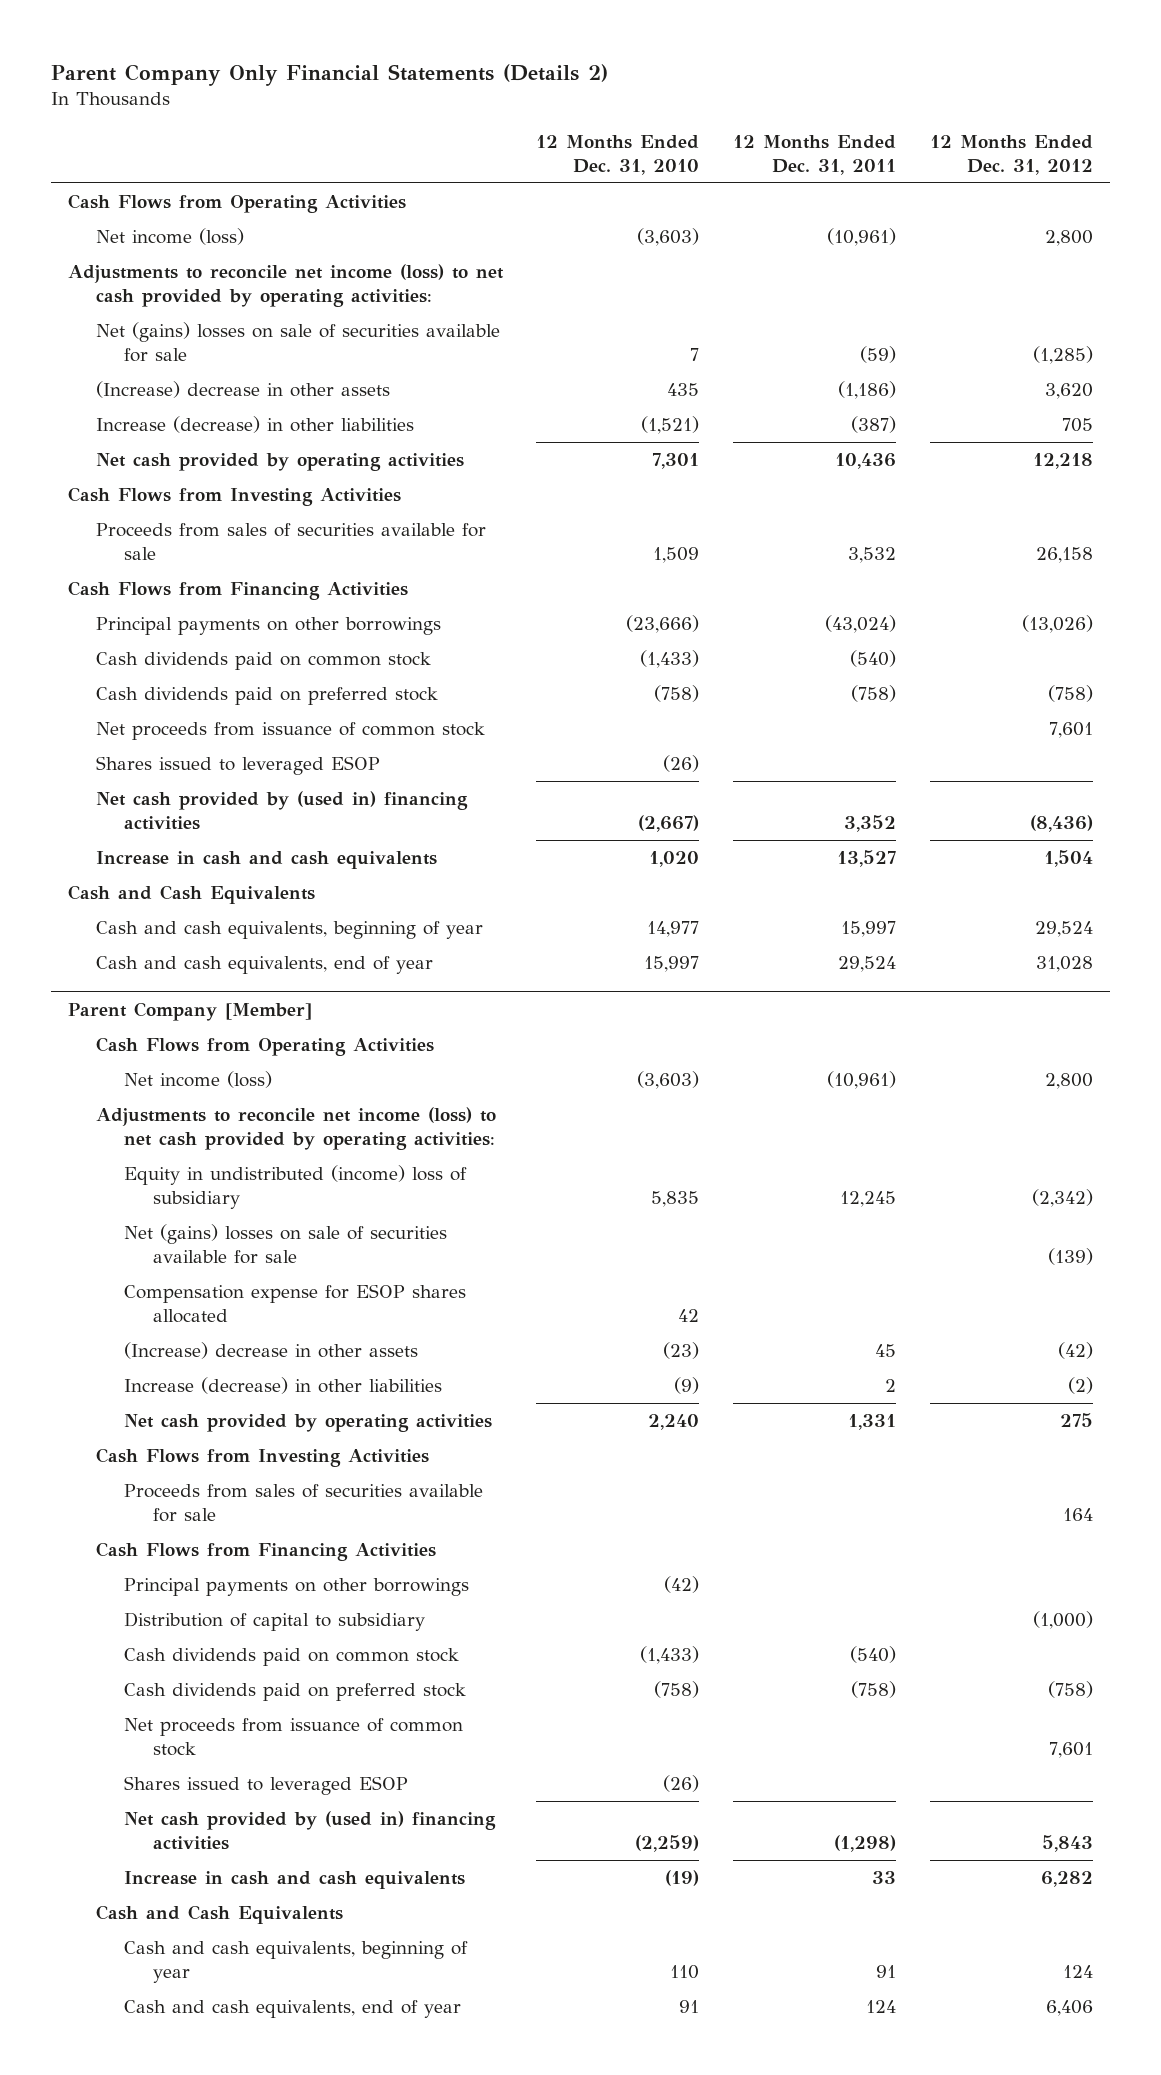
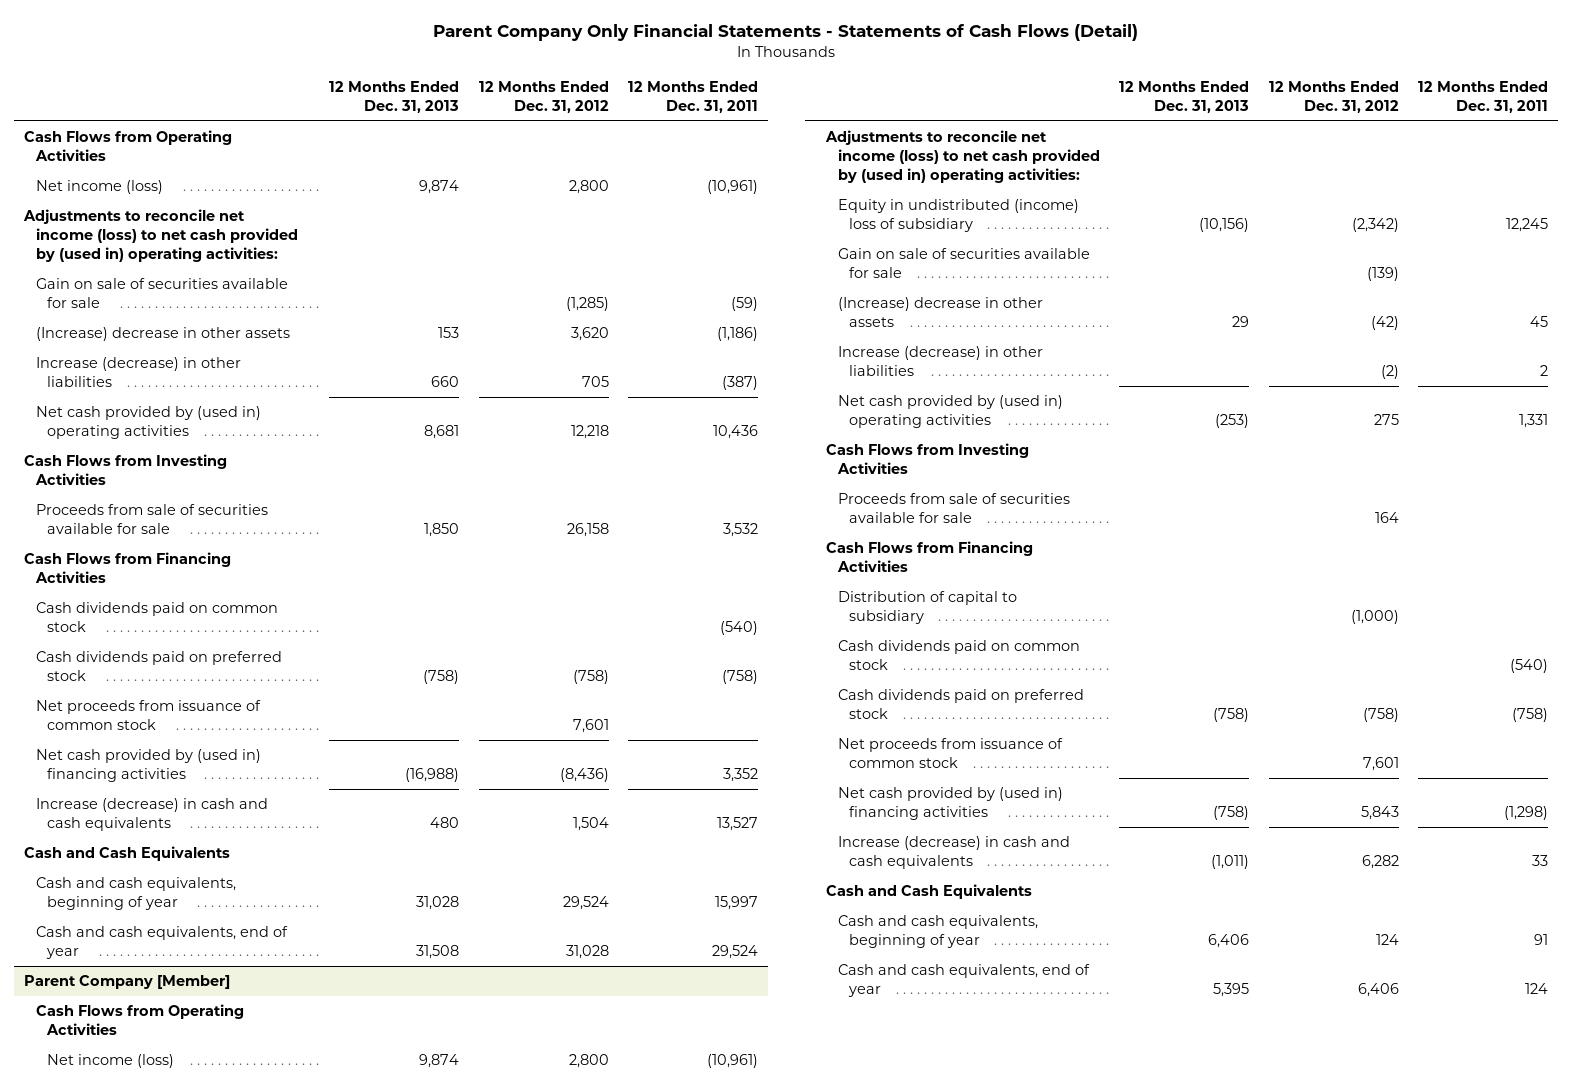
- Parent Company Only Financial Statements (Details 2)
+ Parent Company Only Financial Statements - Statements of Cash Flows (Detail)
- | 12 Months Ended Dec. 31, 2010 | 12 Months Ended Dec. 31, 2011 | 12 Months Ended Dec. 31, 2012
+ | 12 Months Ended Dec. 31, 2013 | 12 Months Ended Dec. 31, 2012 | 12 Months Ended Dec. 31, 2011
- Adjustments to reconcile net income (loss) to net cash provided by operating activities:
- Net (gains) losses on sale of securities available for sale | 7 | (59) | (1,285)
+ Adjustments to reconcile net income (loss) to net cash provided by (used in) operating activities:
+ Gain on sale of securities available for sale | | (1,285) | (59)
- Net cash provided by operating activities | 7,301 | 10,436 | 12,218
+ Net cash provided by (used in) operating activities | 8,681 | 12,218 | 10,436
- Proceeds from sales of securities available for sale | 1,509 | 3,532 | 26,158
+ Proceeds from sale of securities available for sale | 1,850 | 26,158 | 3,532
- Principal payments on other borrowings | (23,666) | (43,024) | (13,026)
- Shares issued to leveraged ESOP | (26) | |
- Increase in cash and cash equivalents | 1,020 | 13,527 | 1,504
+ Increase (decrease) in cash and cash equivalents | 480 | 1,504 | 13,527
@ Parent Company [Member]
- Adjustments to reconcile net income (loss) to net cash provided by operating activities:
+ Adjustments to reconcile net income (loss) to net cash provided by (used in) operating activities:
- Net (gains) losses on sale of securities available for sale | | | (139)
- Compensation expense for ESOP shares allocated | 42 | |
+ Gain on sale of securities available for sale | | (139) |
- Net cash provided by operating activities | 2,240 | 1,331 | 275
+ Net cash provided by (used in) operating activities | (253) | 275 | 1,331
- Proceeds from sales of securities available for sale | | | 164
+ Proceeds from sale of securities available for sale | | 164 |
- Principal payments on other borrowings | (42) | |
- Shares issued to leveraged ESOP | (26) | |
- Increase in cash and cash equivalents | (19) | 33 | 6,282
+ Increase (decrease) in cash and cash equivalents | (1,011) | 6,282 | 33

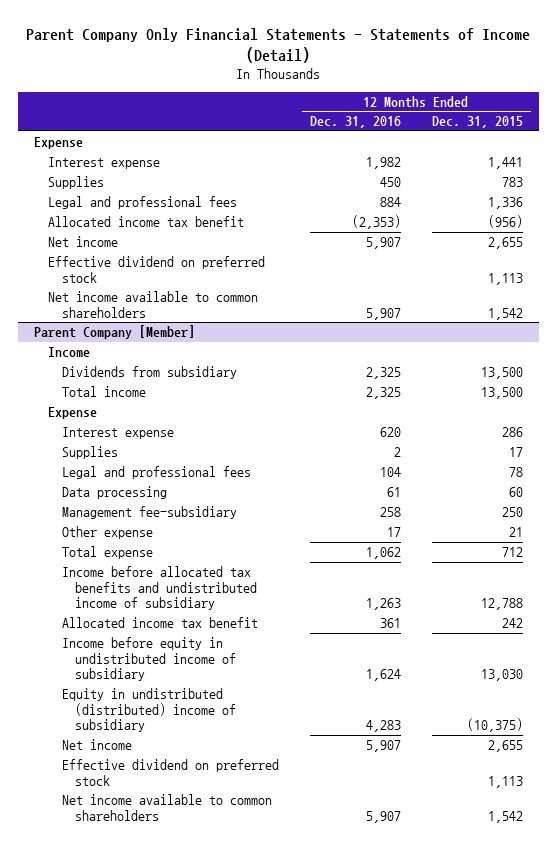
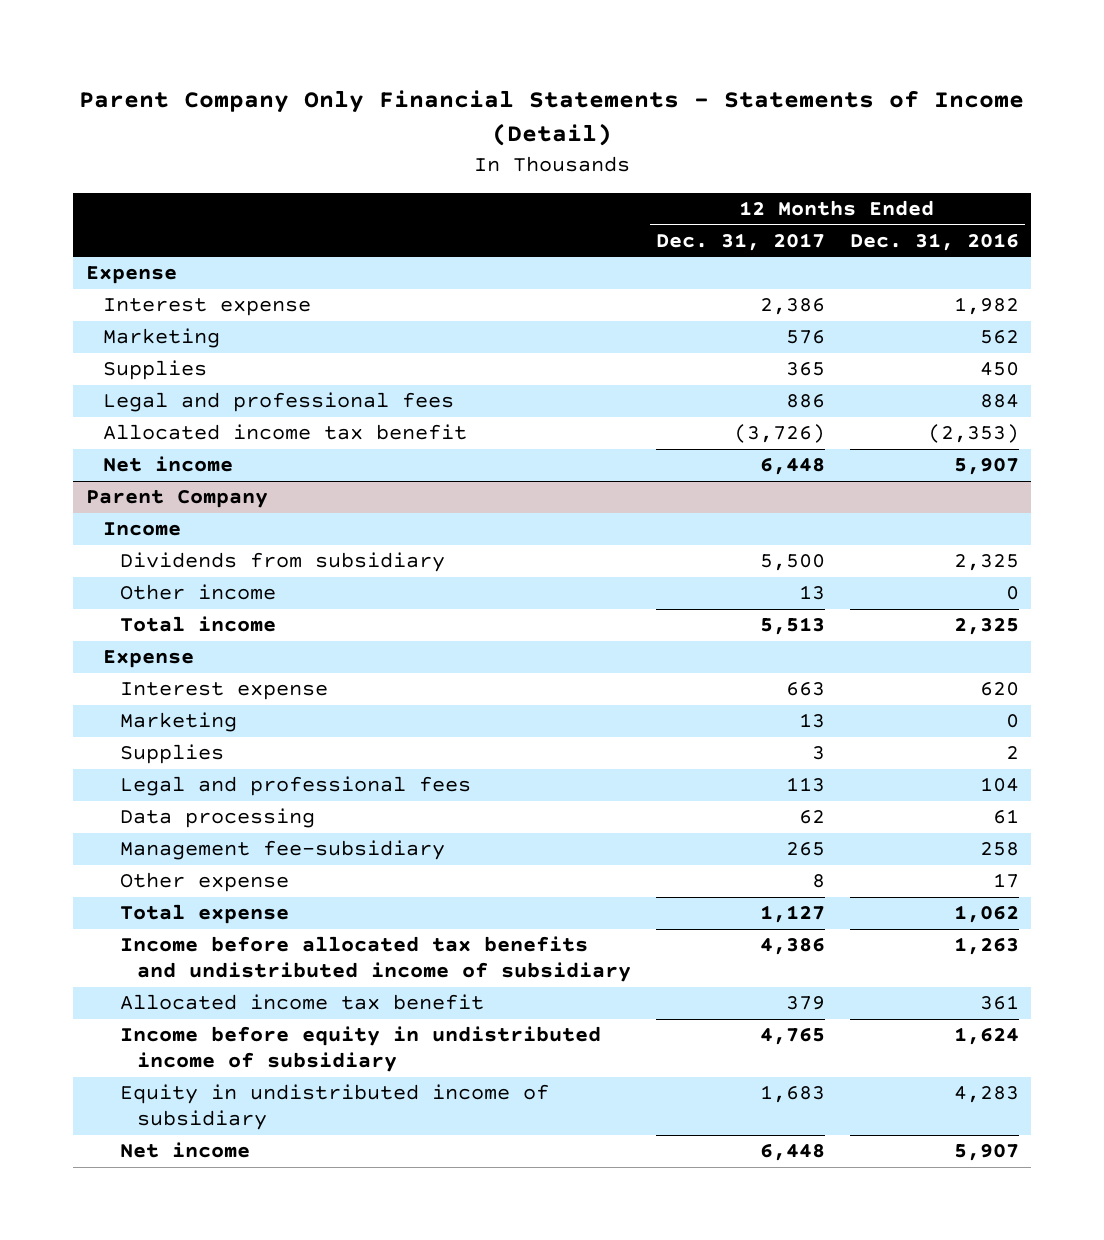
- | 12 Months Ended Dec. 31, 2016 | 12 Months Ended Dec. 31, 2015
+ | 12 Months Ended Dec. 31, 2017 | 12 Months Ended Dec. 31, 2016
+ Marketing | 576 | 562
- Effective dividend on preferred stock | | 1,113
- Net income available to common shareholders | 5,907 | 1,542
- Parent Company [Member]
+ Parent Company
+ Other income | 13 | 0
+ Marketing | 13 | 0
- Equity in undistributed (distributed) income of subsidiary | 4,283 | (10,375)
+ Equity in undistributed income of subsidiary | 1,683 | 4,283
- Effective dividend on preferred stock | | 1,113
- Net income available to common shareholders | 5,907 | 1,542

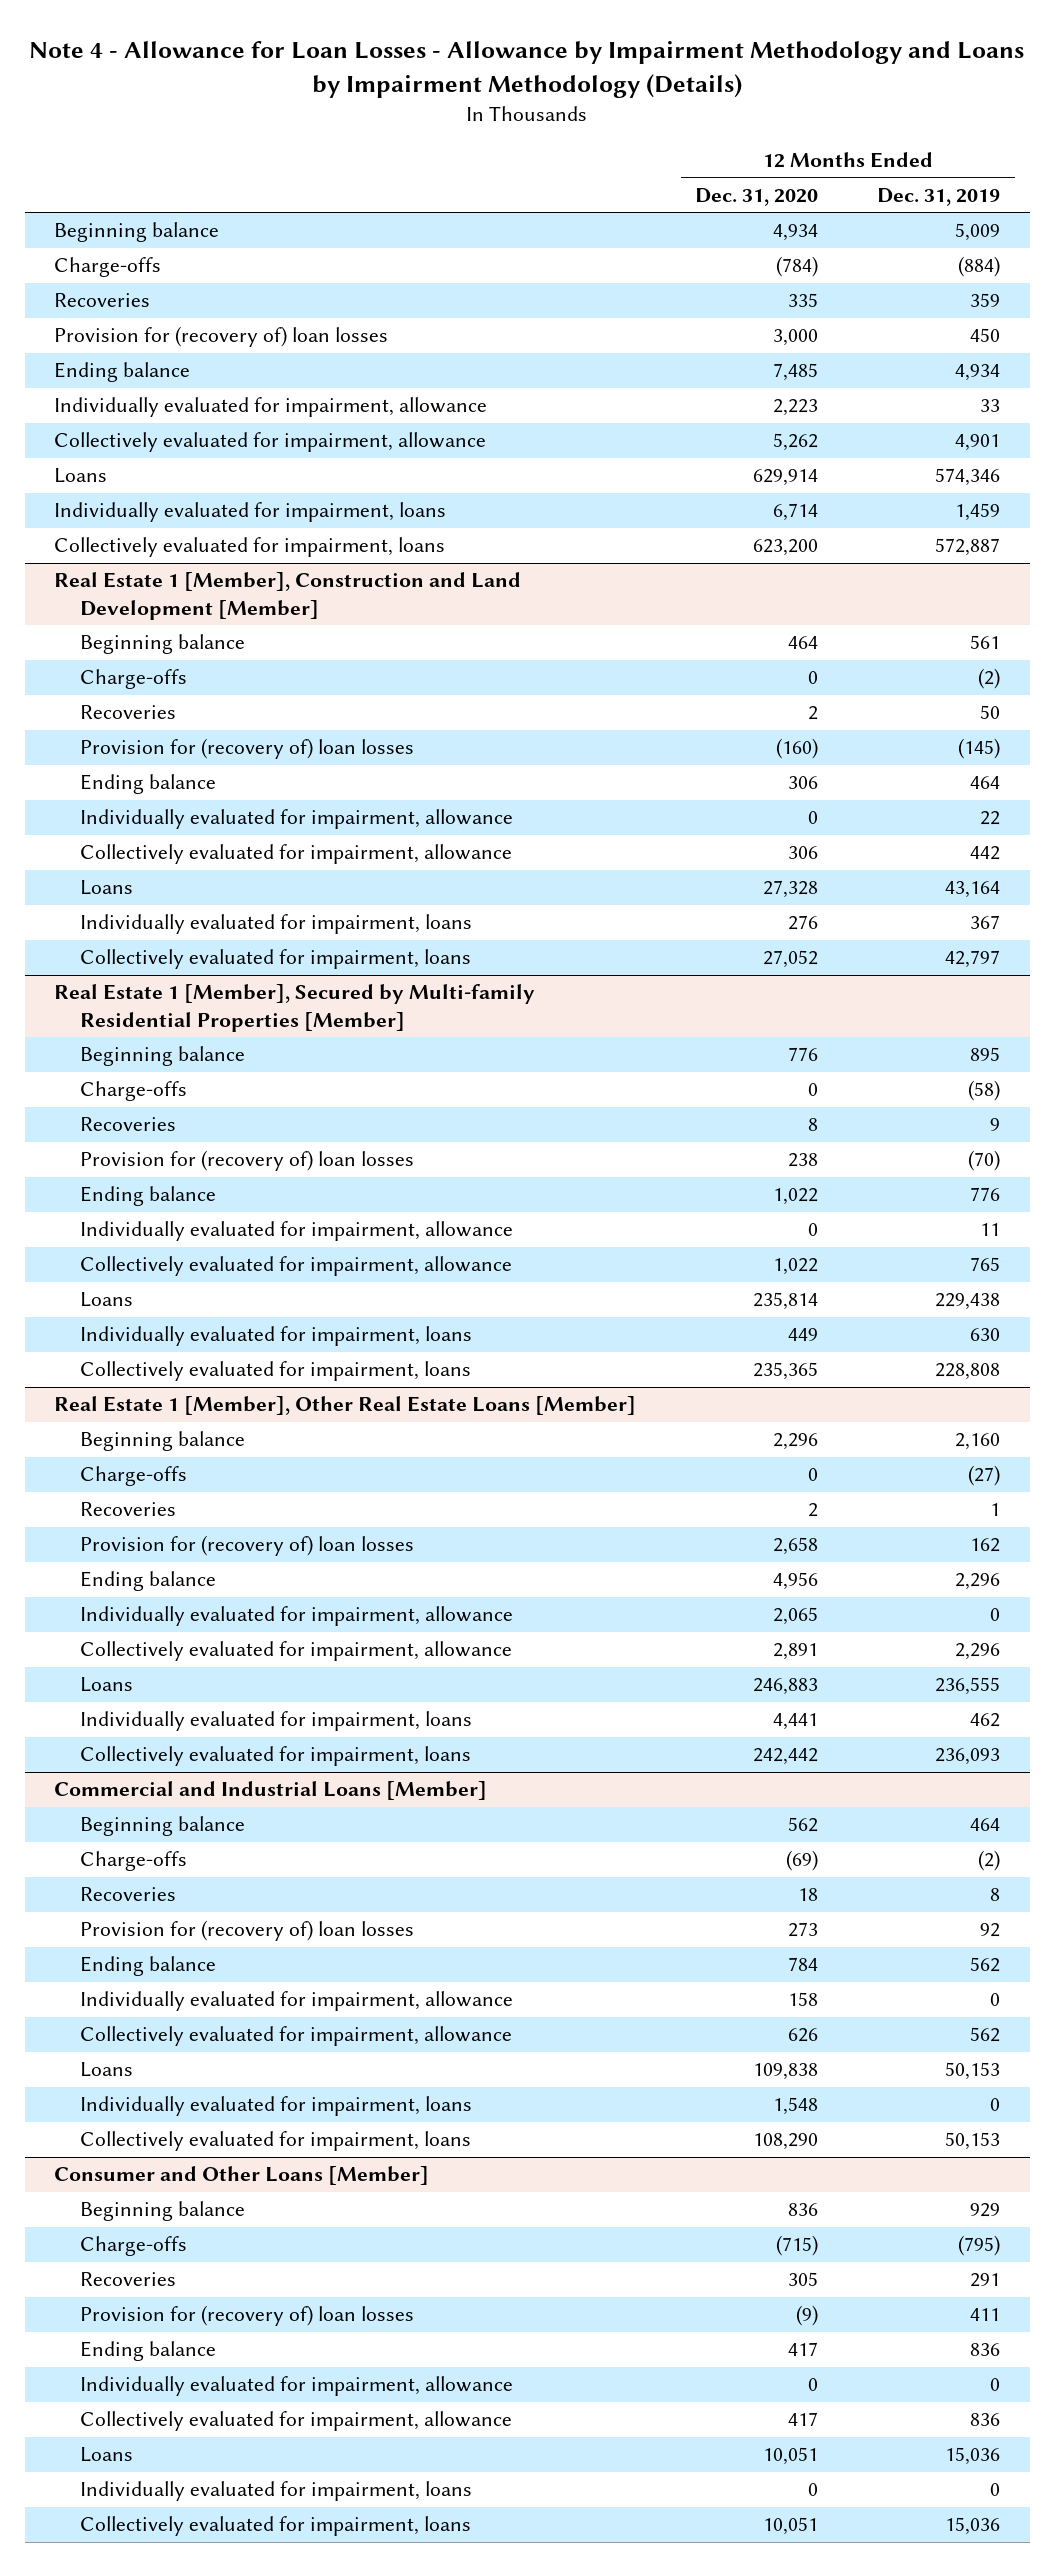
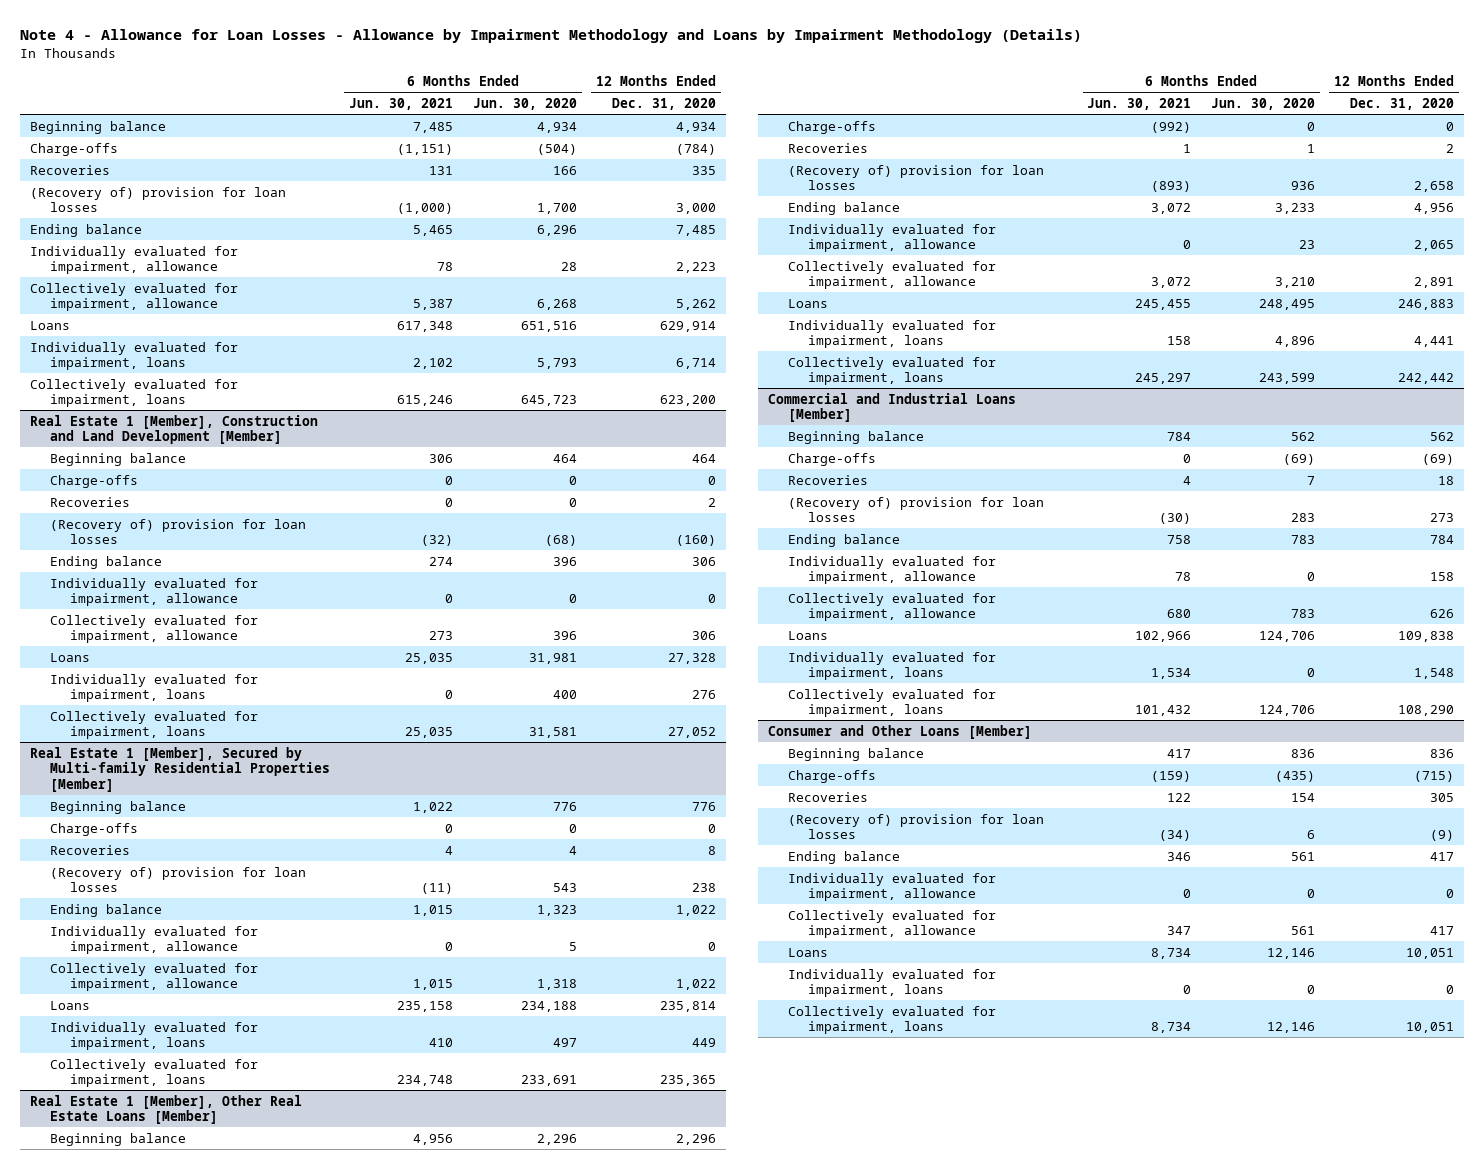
- | 12 Months Ended Dec. 31, 2020 | 12 Months Ended Dec. 31, 2019
+ | 6 Months Ended Jun. 30, 2021 | 6 Months Ended Jun. 30, 2020 | 12 Months Ended Dec. 31, 2020
- Provision for (recovery of) loan losses | 3,000 | 450
+ (Recovery of) provision for loan losses | (1,000) | 1,700 | 3,000
@ Real Estate 1 [Member], Construction and Land Development [Member]
- Provision for (recovery of) loan losses | (160) | (145)
+ (Recovery of) provision for loan losses | (32) | (68) | (160)
@ Real Estate 1 [Member], Secured by Multi-family Residential Properties [Member]
- Provision for (recovery of) loan losses | 238 | (70)
+ (Recovery of) provision for loan losses | (11) | 543 | 238
@ Real Estate 1 [Member], Other Real Estate Loans [Member]
- Provision for (recovery of) loan losses | 2,658 | 162
+ (Recovery of) provision for loan losses | (893) | 936 | 2,658
@ Commercial and Industrial Loans [Member]
- Provision for (recovery of) loan losses | 273 | 92
+ (Recovery of) provision for loan losses | (30) | 283 | 273
@ Consumer and Other Loans [Member]
- Provision for (recovery of) loan losses | (9) | 411
+ (Recovery of) provision for loan losses | (34) | 6 | (9)

